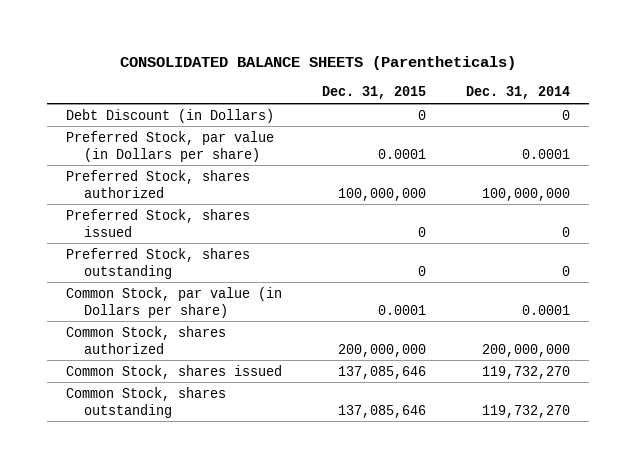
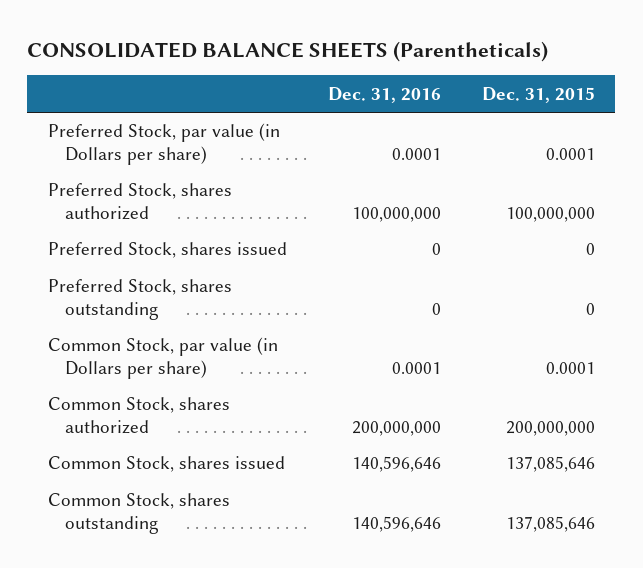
- | Dec. 31, 2015 | Dec. 31, 2014
+ | Dec. 31, 2016 | Dec. 31, 2015
- Debt Discount (in Dollars) | 0 | 0

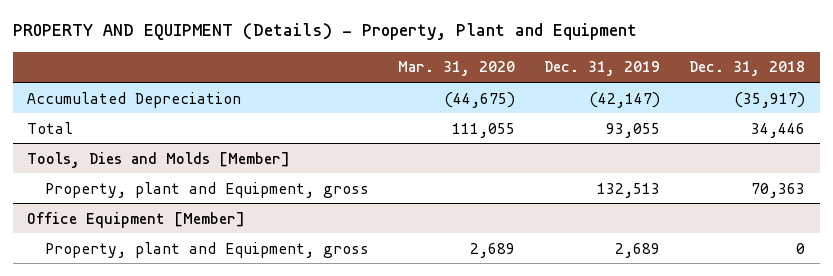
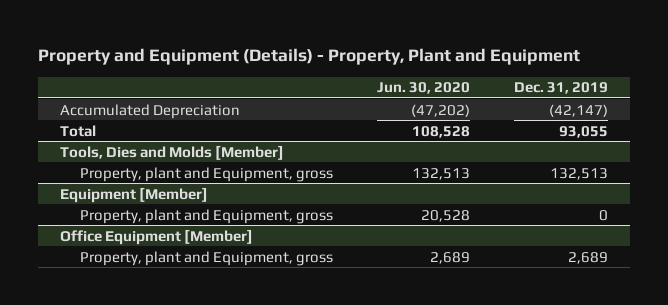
- PROPERTY AND EQUIPMENT (Details) - Property, Plant and Equipment
+ Property and Equipment (Details) - Property, Plant and Equipment
- | Mar. 31, 2020 | Dec. 31, 2019 | Dec. 31, 2018
+ | Jun. 30, 2020 | Dec. 31, 2019
+ Equipment [Member]
+ Property, plant and Equipment, gross | 20,528 | 0

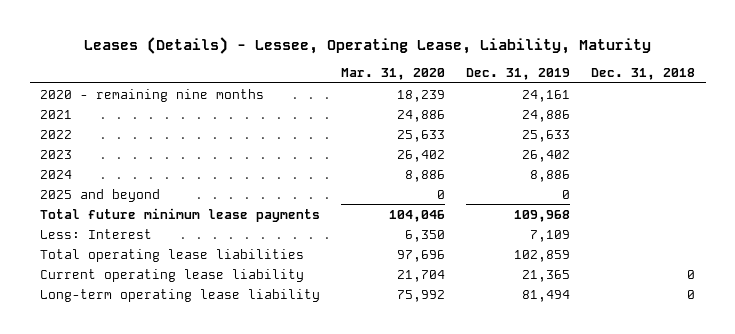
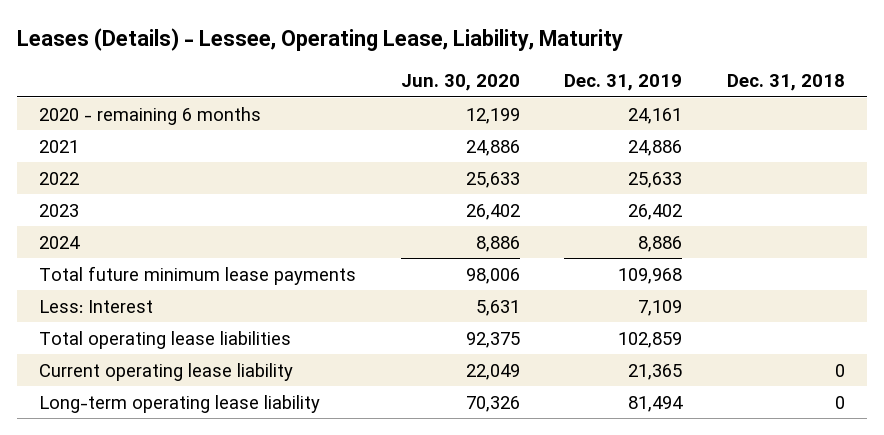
- | Mar. 31, 2020 | Dec. 31, 2019 | Dec. 31, 2018
+ | Jun. 30, 2020 | Dec. 31, 2019 | Dec. 31, 2018
- 2020 - remaining nine months | 18,239 | 24,161 |
+ 2020 - remaining 6 months | 12,199 | 24,161 |
- 2025 and beyond | 0 | 0 |

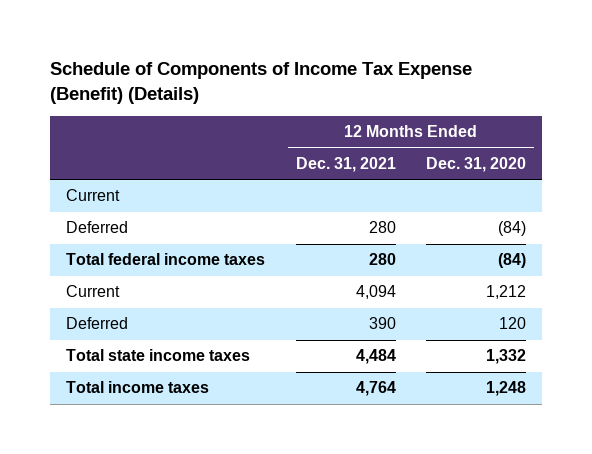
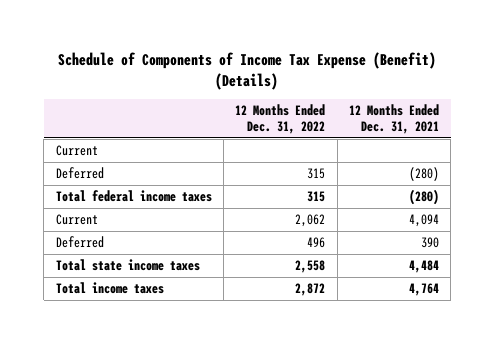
- | 12 Months Ended Dec. 31, 2021 | 12 Months Ended Dec. 31, 2020
+ | 12 Months Ended Dec. 31, 2022 | 12 Months Ended Dec. 31, 2021
- Deferred | 280 | (84)
- Total federal income taxes | 280 | (84)
+ Deferred | 315 | (280)
+ Total federal income taxes | 315 | (280)

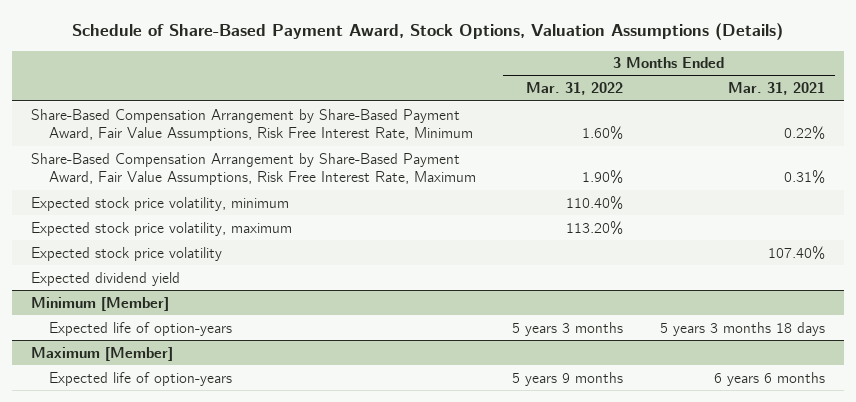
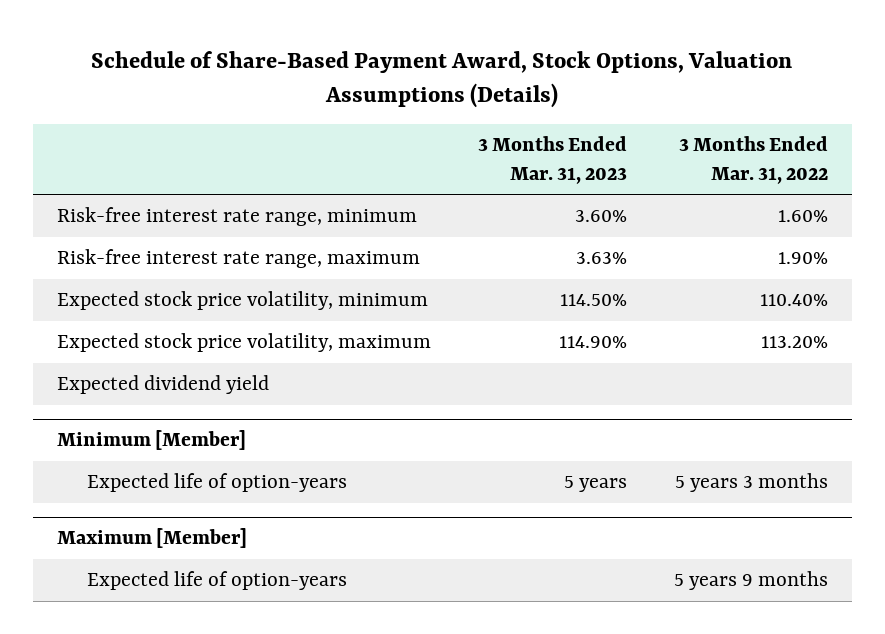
- | 3 Months Ended Mar. 31, 2022 | 3 Months Ended Mar. 31, 2021
+ | 3 Months Ended Mar. 31, 2023 | 3 Months Ended Mar. 31, 2022
- Share-Based Compensation Arrangement by Share-Based Payment Award, Fair Value Assumptions, Risk Free Interest Rate, Minimum | 1.60% | 0.22%
- Share-Based Compensation Arrangement by Share-Based Payment Award, Fair Value Assumptions, Risk Free Interest Rate, Maximum | 1.90% | 0.31%
+ Risk-free interest rate range, minimum | 3.60% | 1.60%
+ Risk-free interest rate range, maximum | 3.63% | 1.90%
- Expected stock price volatility | | 107.40%

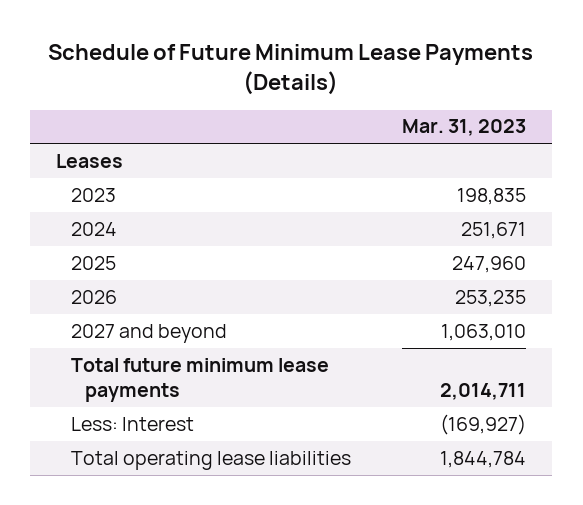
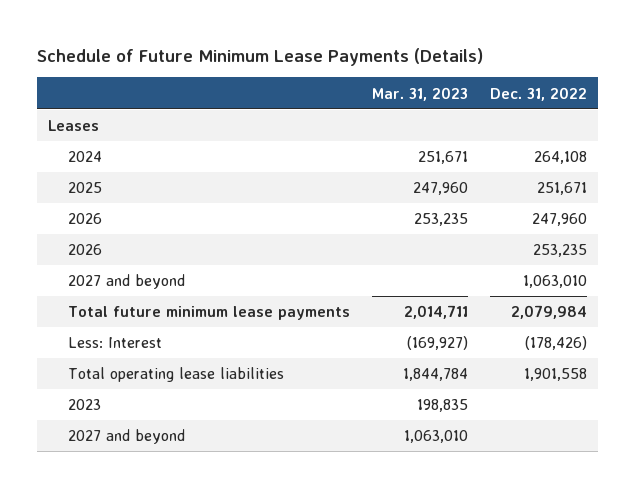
- | Mar. 31, 2023
+ | Mar. 31, 2023 | Dec. 31, 2022
+ 2026 | | 253,235
+ 2027 and beyond | | 1,063,010
moved down: 2023 | 198,835 |
moved down: 2027 and beyond | 1,063,010 |

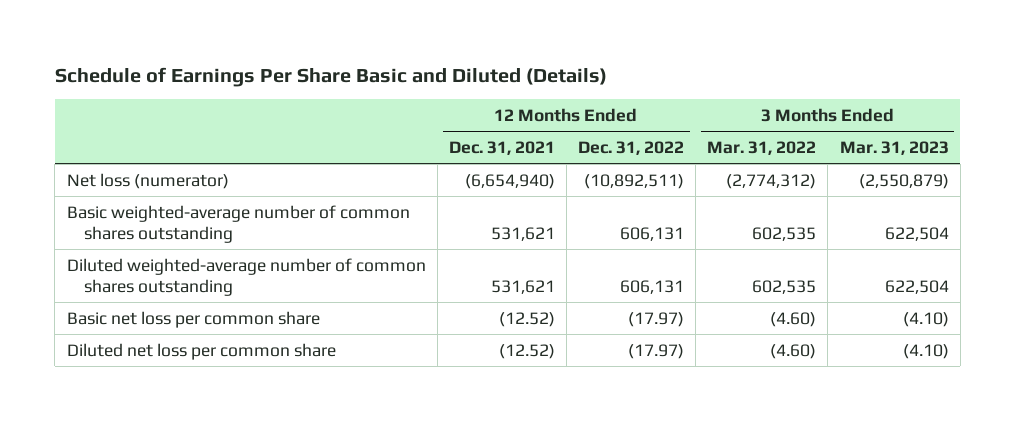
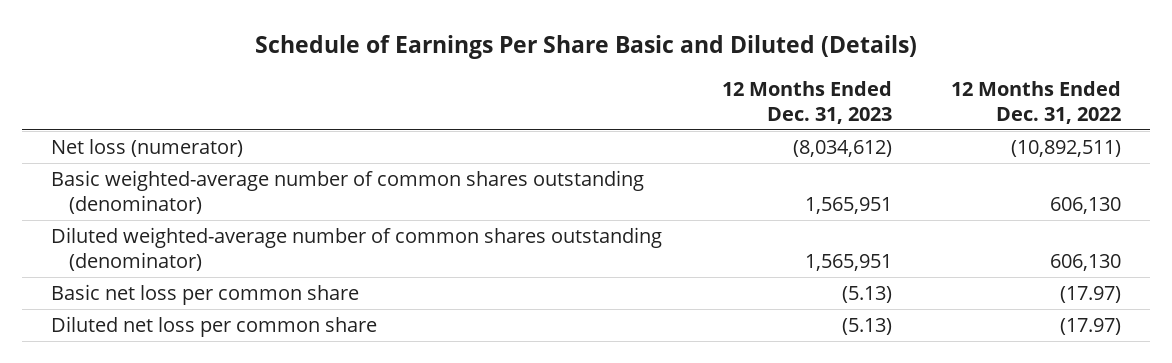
- | 12 Months Ended Dec. 31, 2021 | 12 Months Ended Dec. 31, 2022 | 3 Months Ended Mar. 31, 2022 | 3 Months Ended Mar. 31, 2023
+ | 12 Months Ended Dec. 31, 2023 | 12 Months Ended Dec. 31, 2022
- Basic weighted-average number of common shares outstanding | 531,621 | 606,131 | 602,535 | 622,504
- Diluted weighted-average number of common shares outstanding | 531,621 | 606,131 | 602,535 | 622,504
+ Basic weighted-average number of common shares outstanding (denominator) | 1,565,951 | 606,130
+ Diluted weighted-average number of common shares outstanding (denominator) | 1,565,951 | 606,130

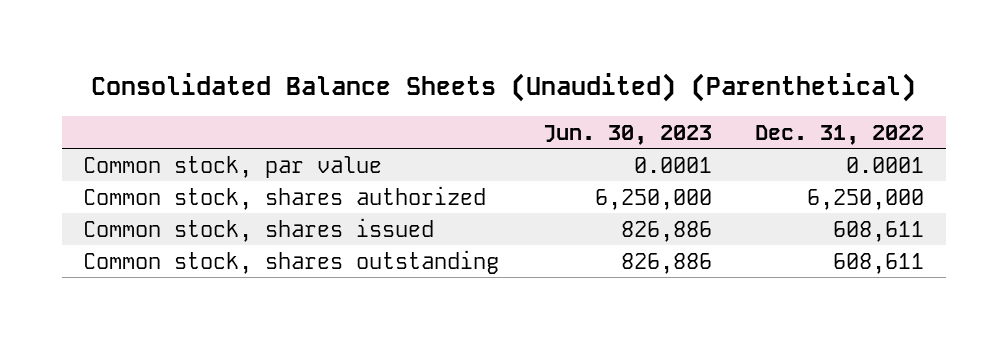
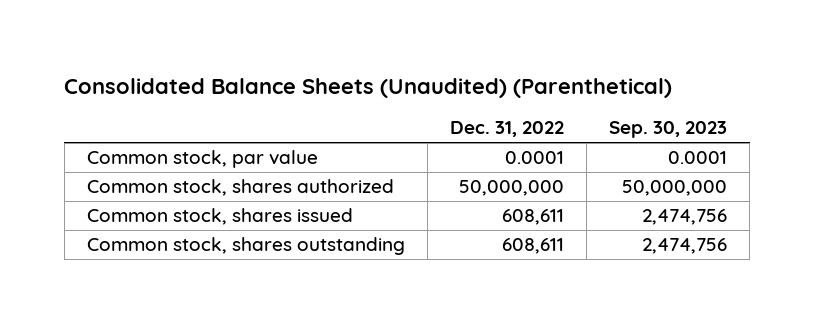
- | Jun. 30, 2023 | Dec. 31, 2022
+ | Dec. 31, 2022 | Sep. 30, 2023
- Common stock, shares authorized | 6,250,000 | 6,250,000
+ Common stock, shares authorized | 50,000,000 | 50,000,000

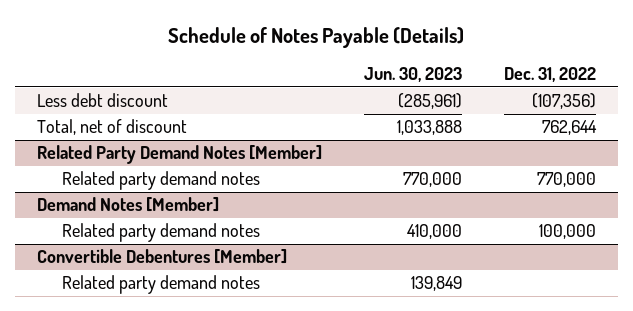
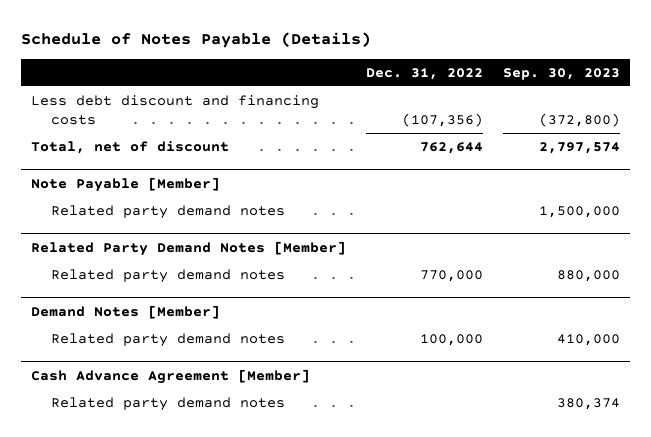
- | Jun. 30, 2023 | Dec. 31, 2022
+ | Dec. 31, 2022 | Sep. 30, 2023
- Less debt discount | (285,961) | (107,356)
+ Less debt discount and financing costs | (107,356) | (372,800)
+ Note Payable [Member]
+ Related party demand notes | | 1,500,000
- Convertible Debentures [Member]
+ Cash Advance Agreement [Member]

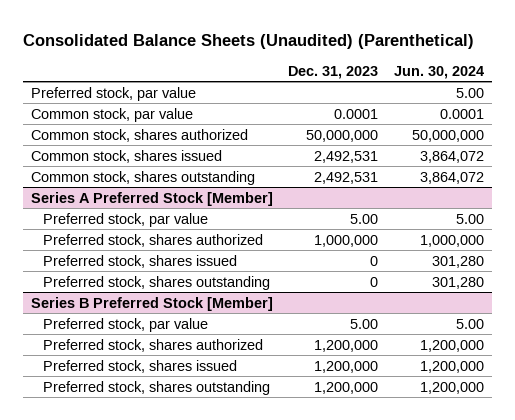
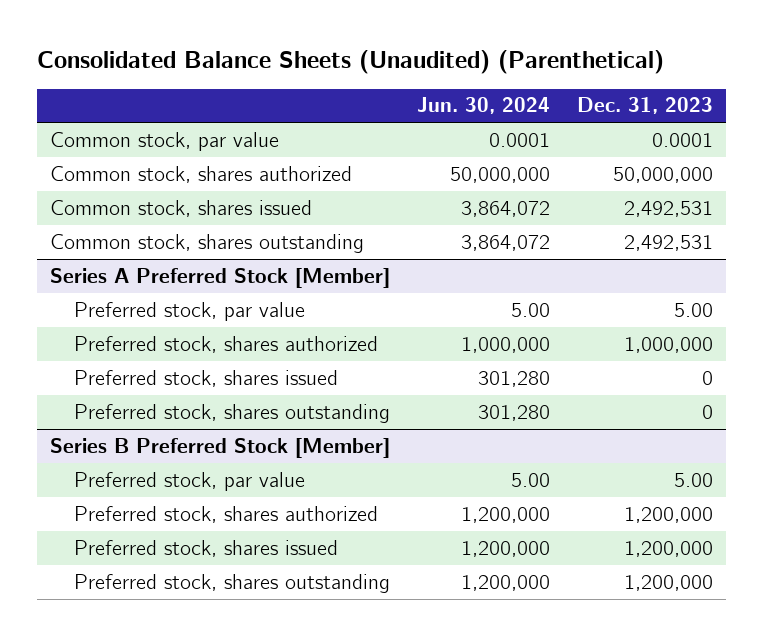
- | Dec. 31, 2023 | Jun. 30, 2024
+ | Jun. 30, 2024 | Dec. 31, 2023
- Preferred stock, par value | | 5.00

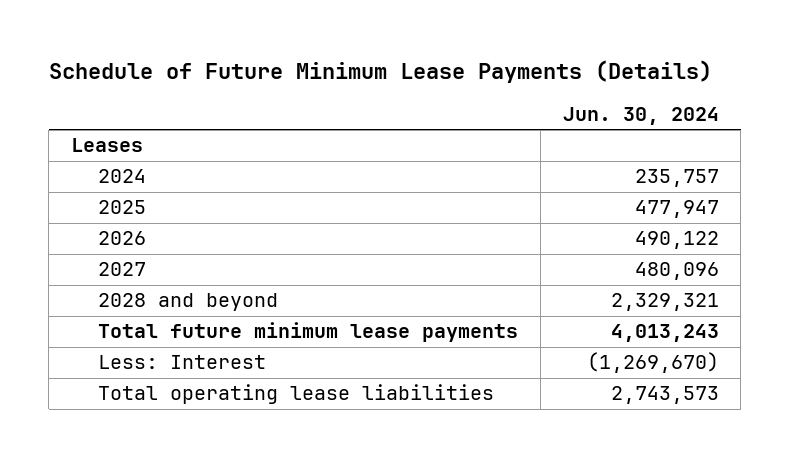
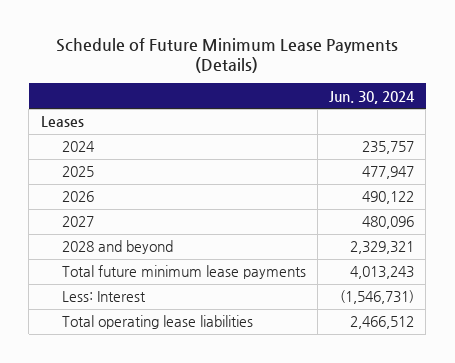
- Less: Interest | (1,269,670)
- Total operating lease liabilities | 2,743,573
+ Less: Interest | (1,546,731)
+ Total operating lease liabilities | 2,466,512

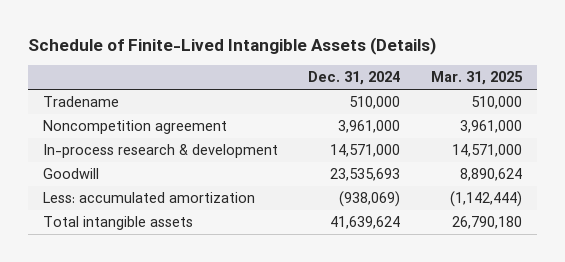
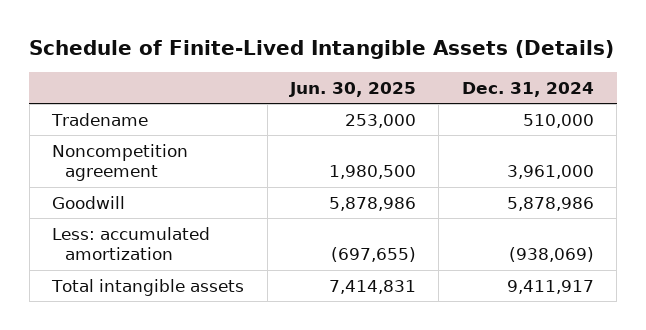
- | Dec. 31, 2024 | Mar. 31, 2025
+ | Jun. 30, 2025 | Dec. 31, 2024
- In-process research & development | 14,571,000 | 14,571,000
- Goodwill | 23,535,693 | 8,890,624
+ Goodwill | 5,878,986 | 5,878,986
- Total intangible assets | 41,639,624 | 26,790,180
+ Total intangible assets | 7,414,831 | 9,411,917

